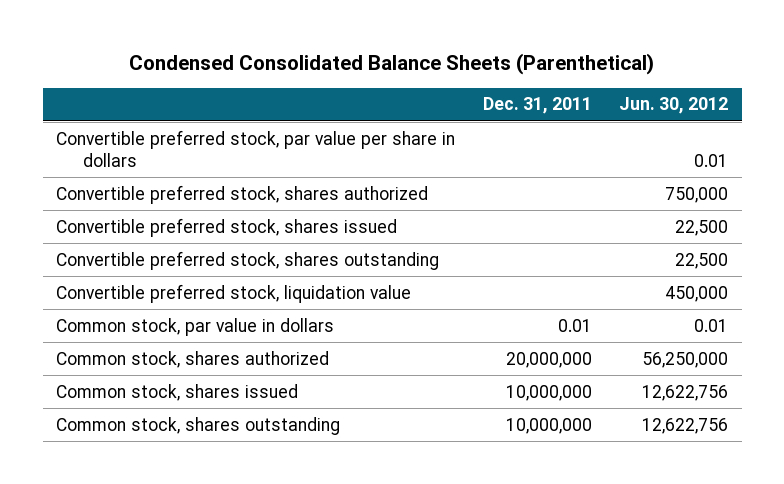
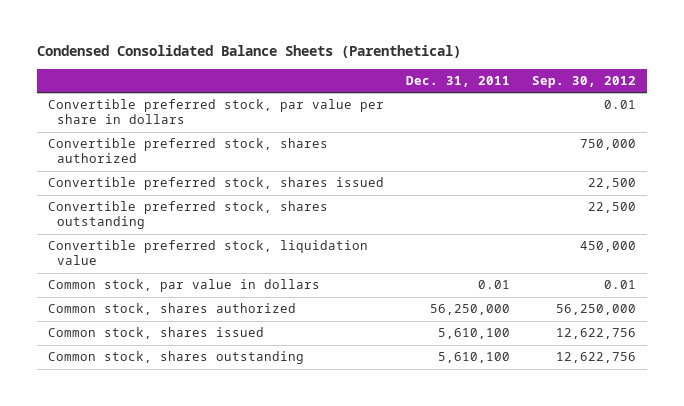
- | Dec. 31, 2011 | Jun. 30, 2012
+ | Dec. 31, 2011 | Sep. 30, 2012
- Common stock, shares authorized | 20,000,000 | 56,250,000
- Common stock, shares issued | 10,000,000 | 12,622,756
- Common stock, shares outstanding | 10,000,000 | 12,622,756
+ Common stock, shares authorized | 56,250,000 | 56,250,000
+ Common stock, shares issued | 5,610,100 | 12,622,756
+ Common stock, shares outstanding | 5,610,100 | 12,622,756

